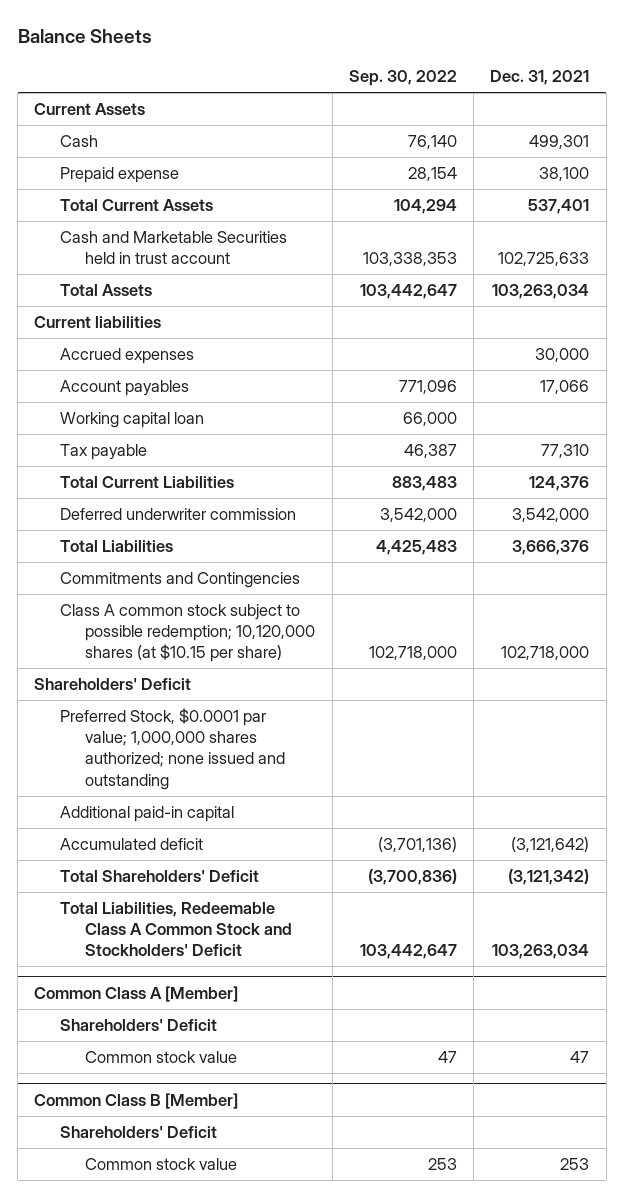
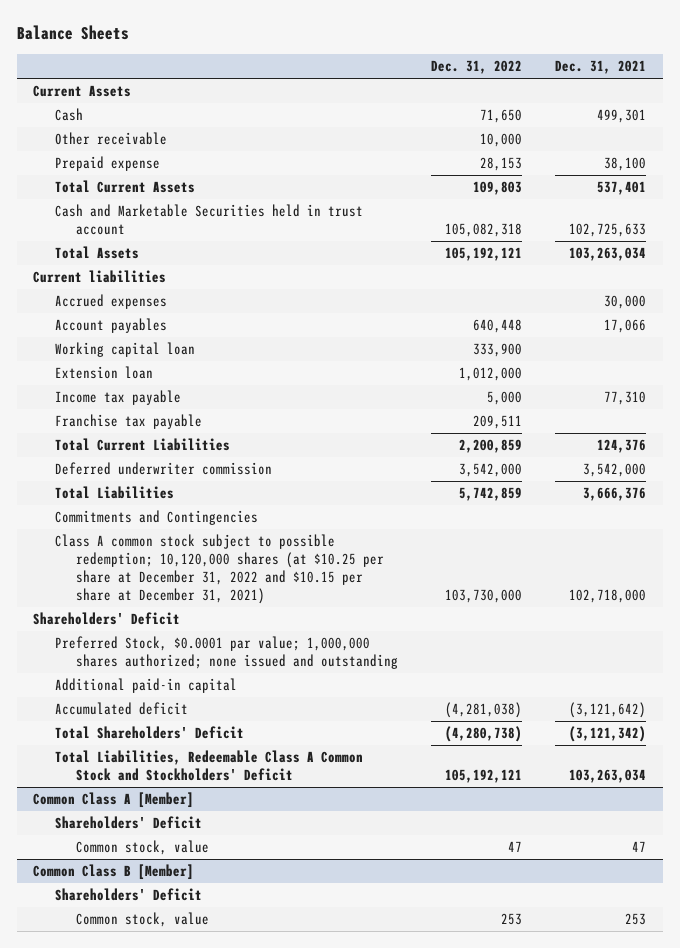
- | Sep. 30, 2022 | Dec. 31, 2021
+ | Dec. 31, 2022 | Dec. 31, 2021
+ Other receivable | 10,000 |
- Tax payable | 46,387 | 77,310
+ Extension loan | 1,012,000 |
+ Income tax payable | 5,000 | 77,310
+ Franchise tax payable | 209,511 |
- Class A common stock subject to possible redemption; 10,120,000 shares (at $10.15 per share) | 102,718,000 | 102,718,000
+ Class A common stock subject to possible redemption; 10,120,000 shares (at $10.25 per share at December 31, 2022 and $10.15 per share at December 31, 2021) | 103,730,000 | 102,718,000
@ Common Class A [Member]
- Common stock value | 47 | 47
+ Common stock, value | 47 | 47
@ Common Class B [Member]
- Common stock value | 253 | 253
+ Common stock, value | 253 | 253

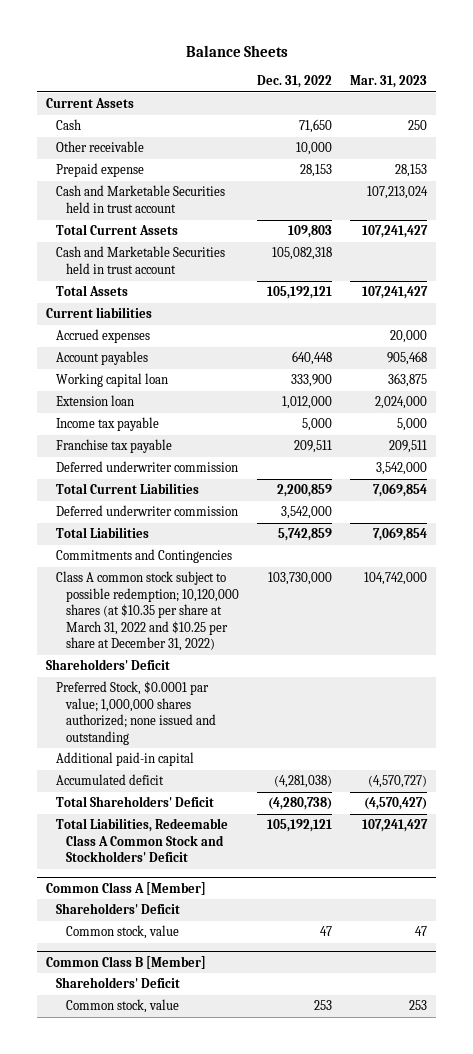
- | Dec. 31, 2022 | Dec. 31, 2021
+ | Dec. 31, 2022 | Mar. 31, 2023
+ Cash and Marketable Securities held in trust account | | 107,213,024
+ Deferred underwriter commission | | 3,542,000
- Class A common stock subject to possible redemption; 10,120,000 shares (at $10.25 per share at December 31, 2022 and $10.15 per share at December 31, 2021) | 103,730,000 | 102,718,000
+ Class A common stock subject to possible redemption; 10,120,000 shares (at $10.35 per share at March 31, 2022 and $10.25 per share at December 31, 2022) | 103,730,000 | 104,742,000

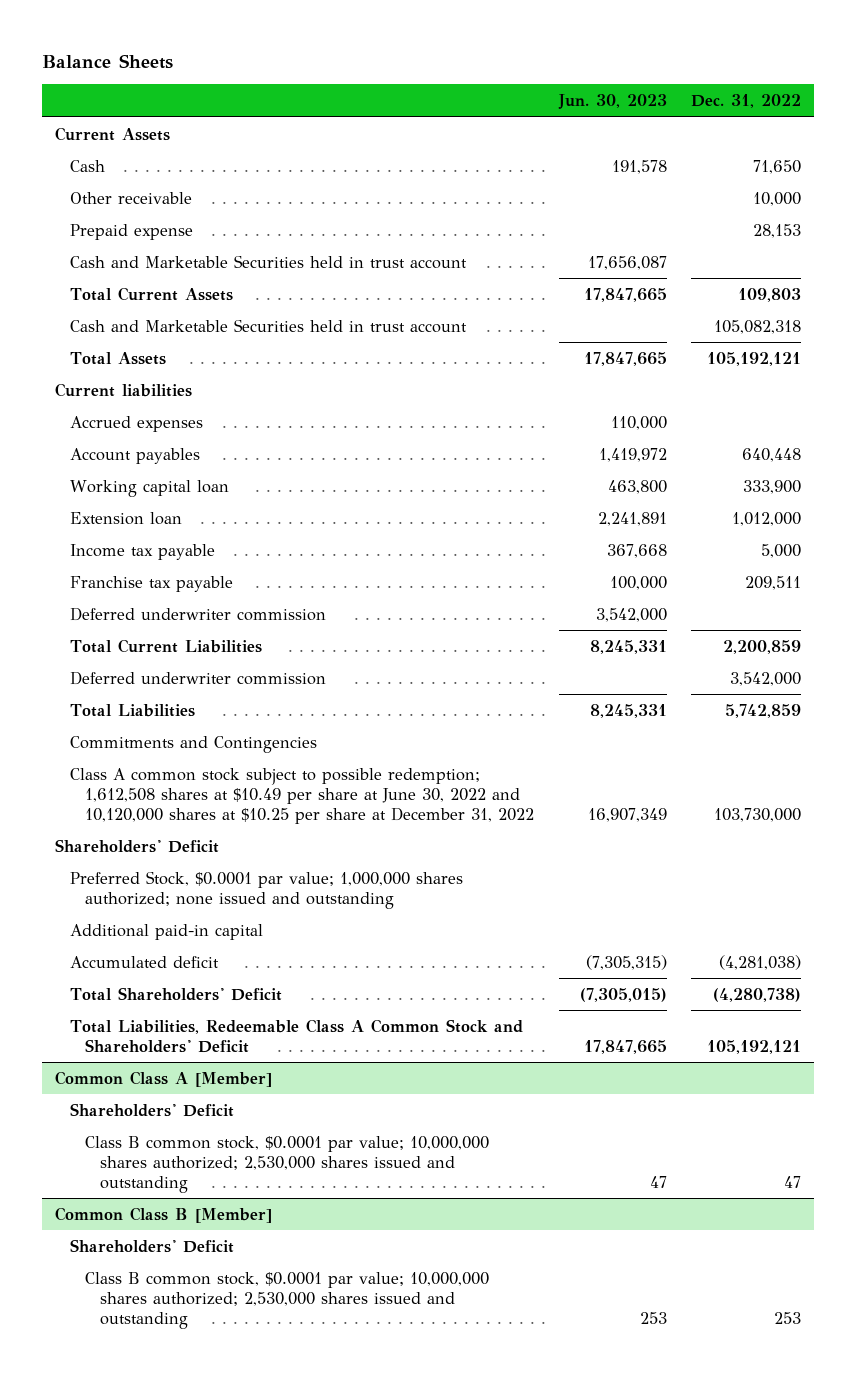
- | Dec. 31, 2022 | Mar. 31, 2023
+ | Jun. 30, 2023 | Dec. 31, 2022
- Class A common stock subject to possible redemption; 10,120,000 shares (at $10.35 per share at March 31, 2022 and $10.25 per share at December 31, 2022) | 103,730,000 | 104,742,000
+ Class A common stock subject to possible redemption; 1,612,508 shares at $10.49 per share at June 30, 2022 and 10,120,000 shares at $10.25 per share at December 31, 2022 | 16,907,349 | 103,730,000
- Total Liabilities, Redeemable Class A Common Stock and Stockholders' Deficit | 105,192,121 | 107,241,427
+ Total Liabilities, Redeemable Class A Common Stock and Shareholders' Deficit | 17,847,665 | 105,192,121
@ Common Class A [Member]
- Common stock, value | 47 | 47
+ Class B common stock, $0.0001 par value; 10,000,000 shares authorized; 2,530,000 shares issued and outstanding | 47 | 47
@ Common Class B [Member]
- Common stock, value | 253 | 253
+ Class B common stock, $0.0001 par value; 10,000,000 shares authorized; 2,530,000 shares issued and outstanding | 253 | 253

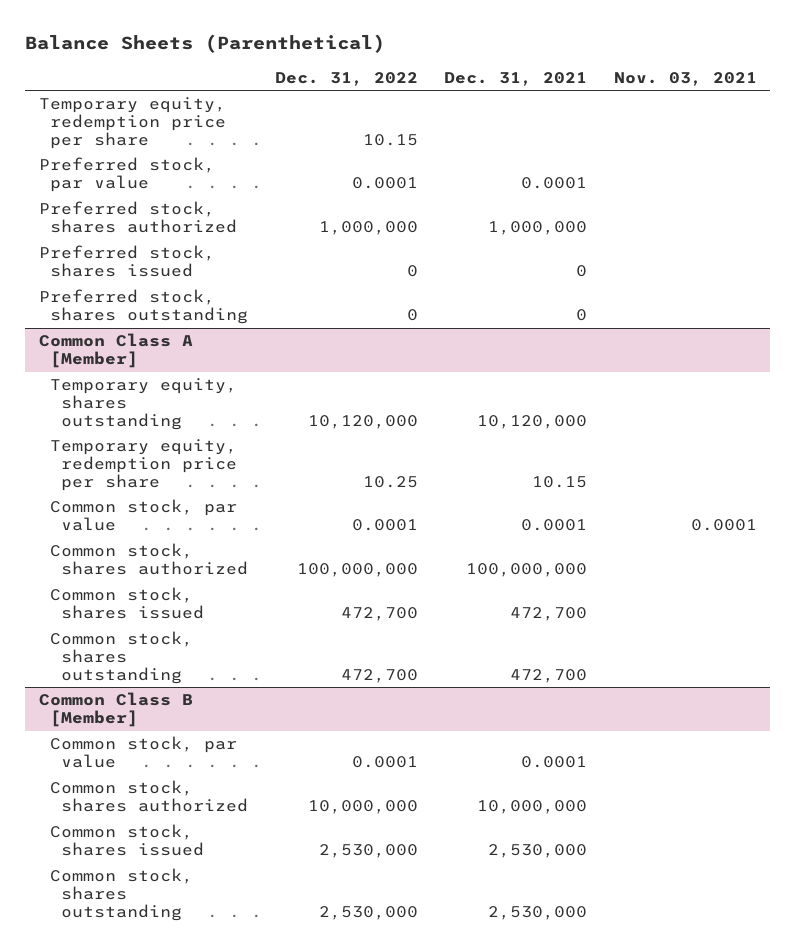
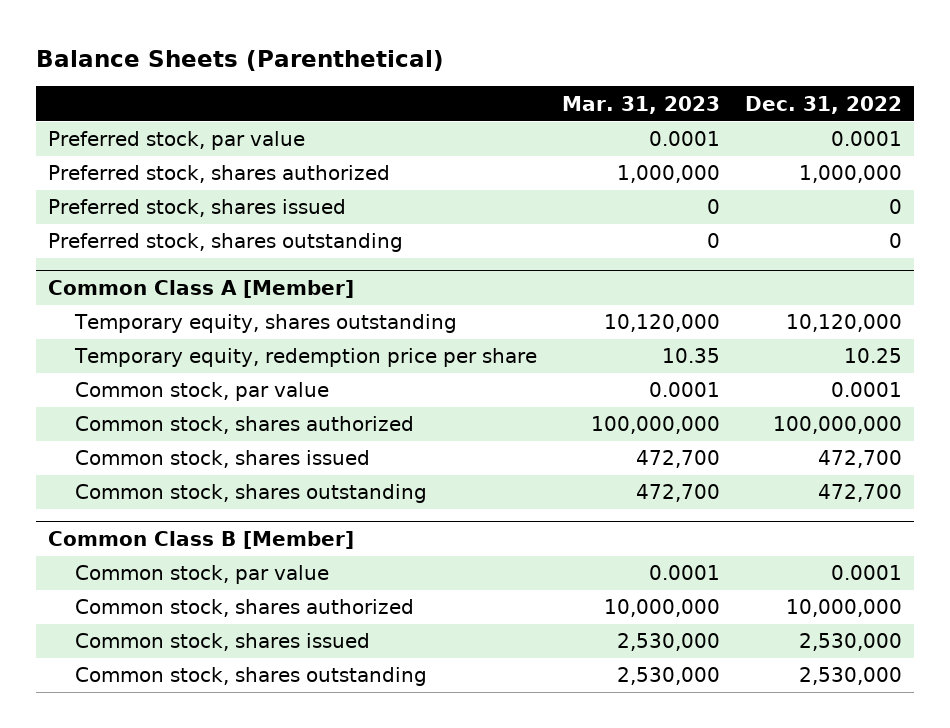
- | Dec. 31, 2022 | Dec. 31, 2021 | Nov. 03, 2021
+ | Mar. 31, 2023 | Dec. 31, 2022
- Temporary equity, redemption price per share | 10.15 | |

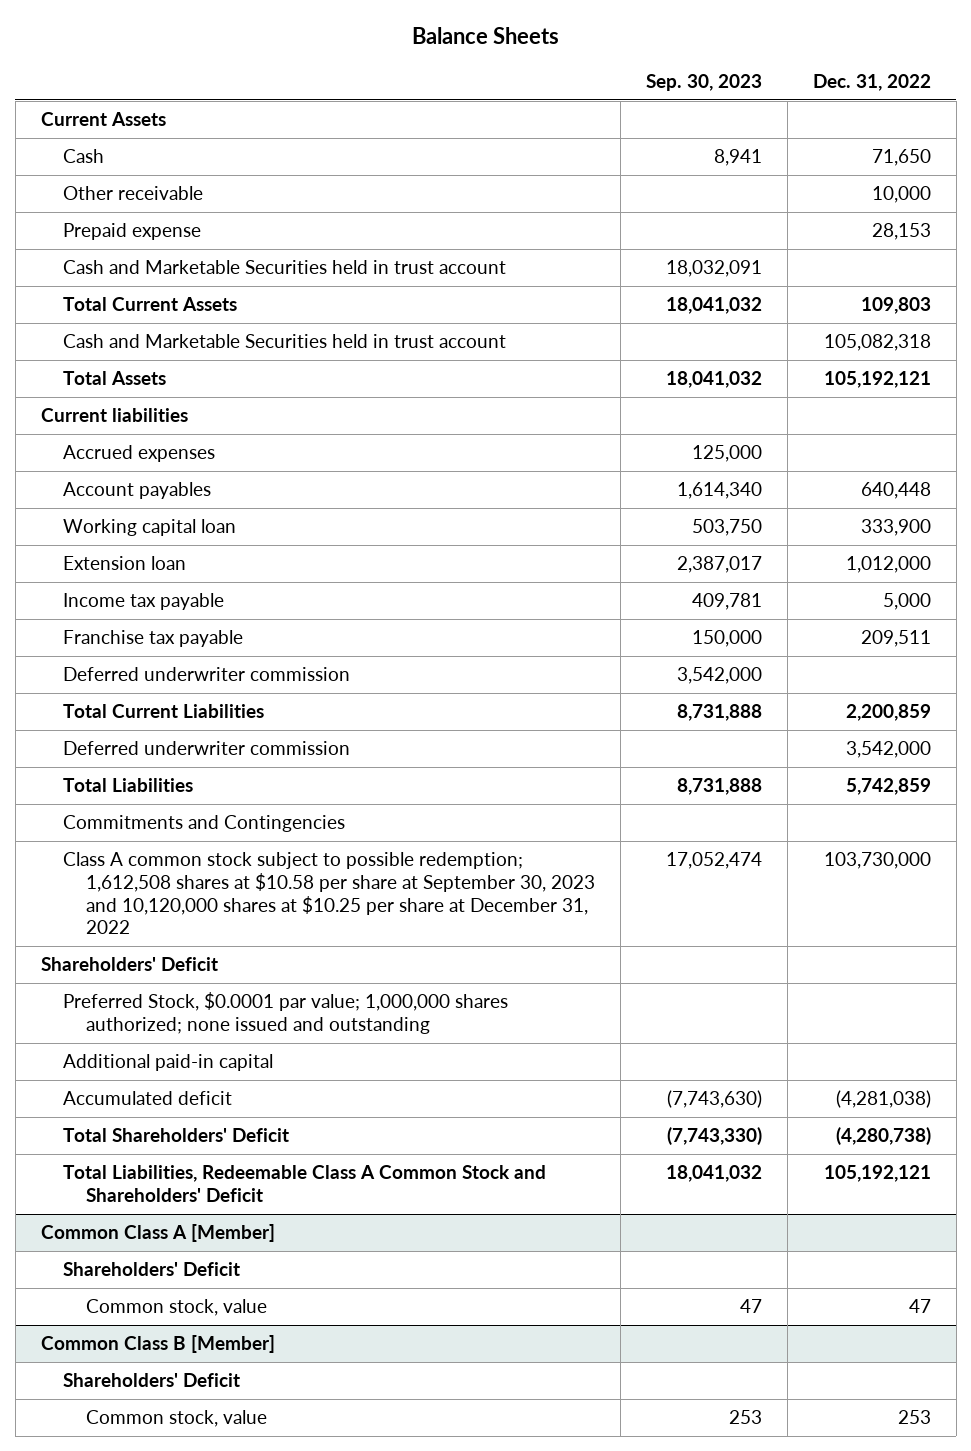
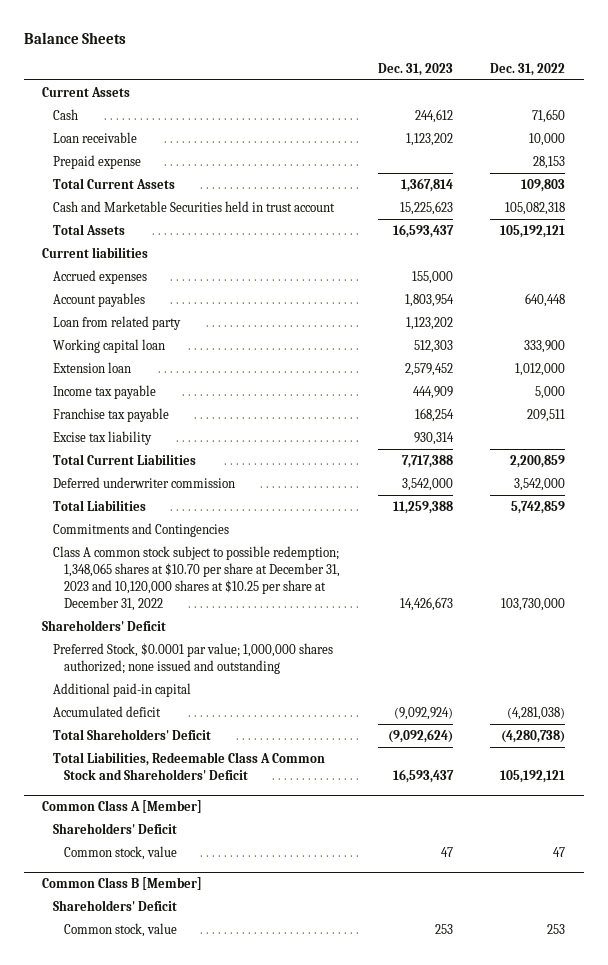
- | Sep. 30, 2023 | Dec. 31, 2022
+ | Dec. 31, 2023 | Dec. 31, 2022
- Other receivable | | 10,000
+ Loan receivable | 1,123,202 | 10,000
- Cash and Marketable Securities held in trust account | 18,032,091 |
+ Loan from related party | 1,123,202 |
- Deferred underwriter commission | 3,542,000 |
+ Excise tax liability | 930,314 |
- Class A common stock subject to possible redemption; 1,612,508 shares at $10.58 per share at September 30, 2023 and 10,120,000 shares at $10.25 per share at December 31, 2022 | 17,052,474 | 103,730,000
+ Class A common stock subject to possible redemption; 1,348,065 shares at $10.70 per share at December 31, 2023 and 10,120,000 shares at $10.25 per share at December 31, 2022 | 14,426,673 | 103,730,000

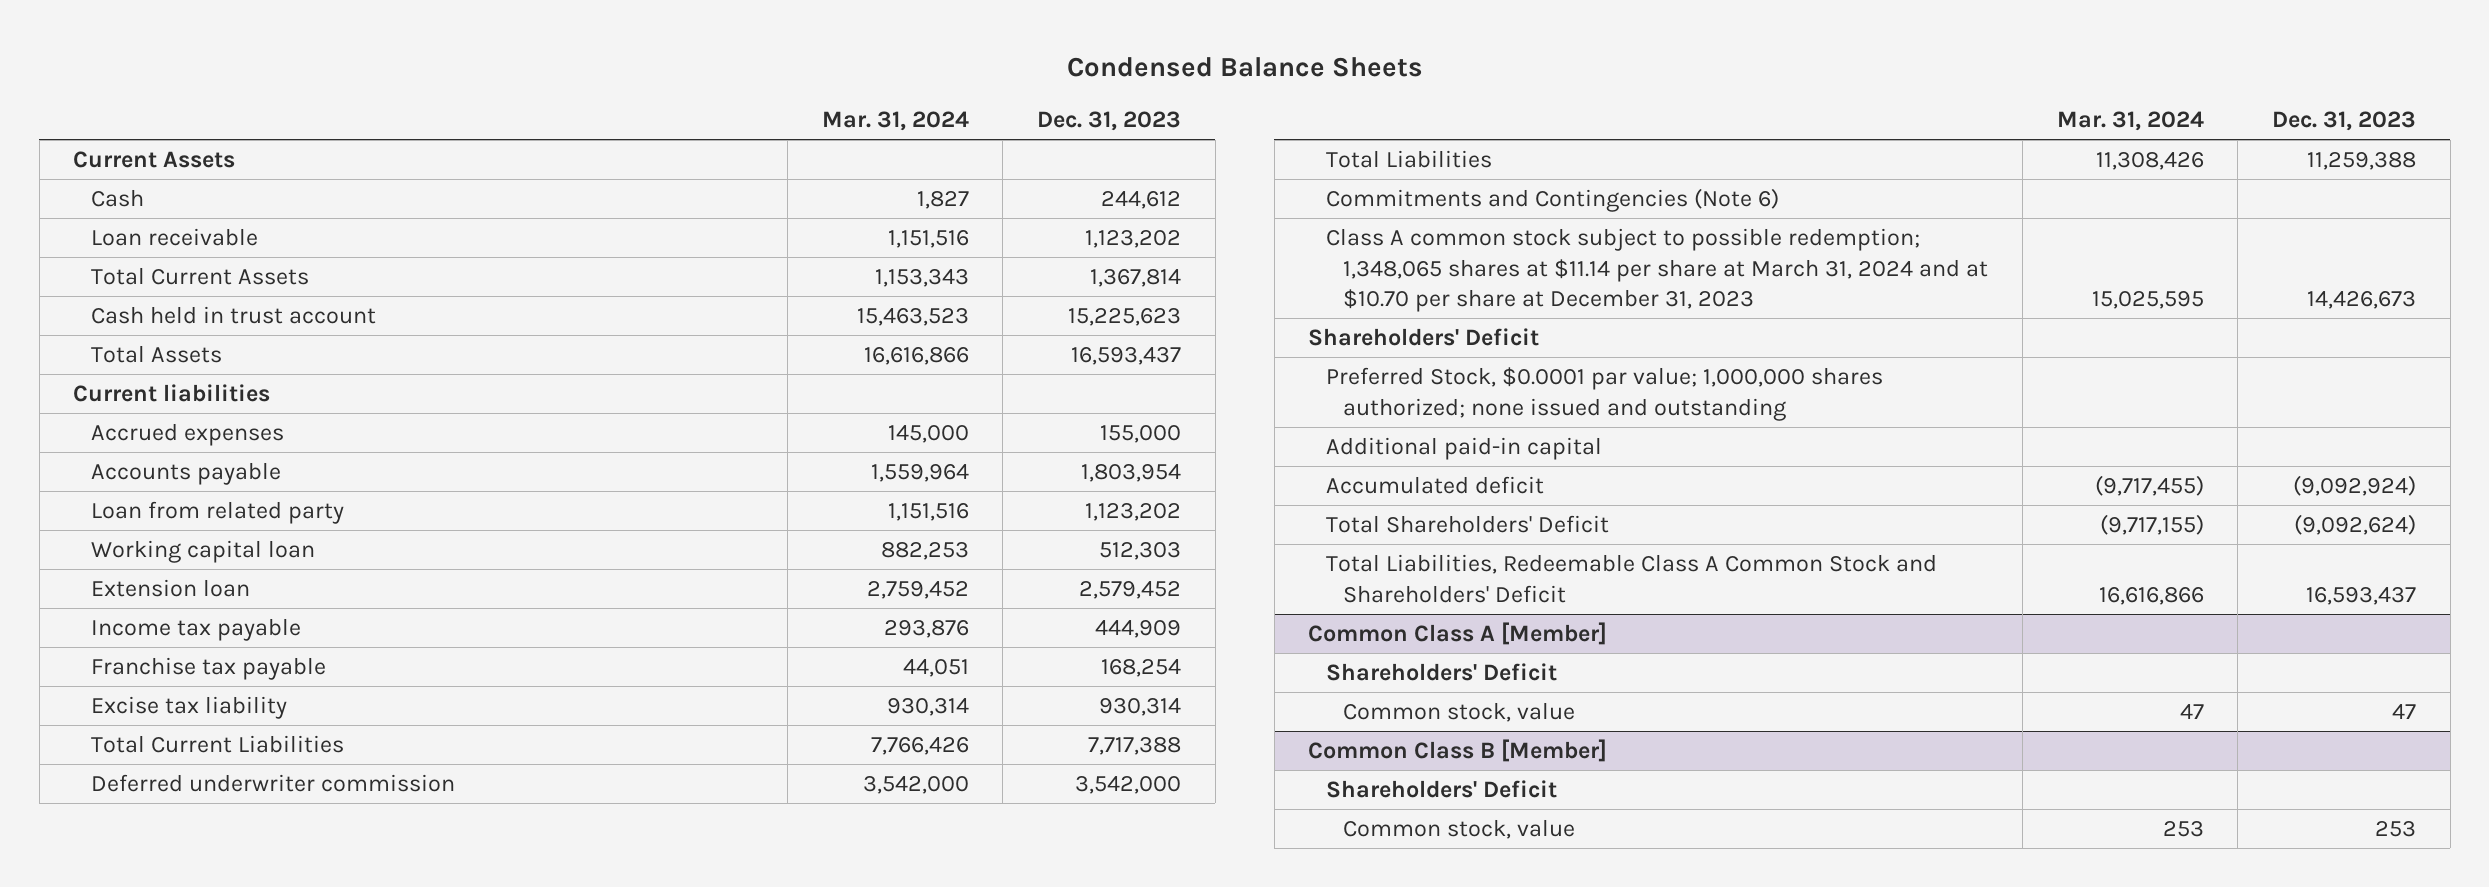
- Balance Sheets
+ Condensed Balance Sheets
- | Dec. 31, 2023 | Dec. 31, 2022
+ | Mar. 31, 2024 | Dec. 31, 2023
- Prepaid expense | | 28,153
- Cash and Marketable Securities held in trust account | 15,225,623 | 105,082,318
+ Cash held in trust account | 15,463,523 | 15,225,623
- Account payables | 1,803,954 | 640,448
+ Accounts payable | 1,559,964 | 1,803,954
- Commitments and Contingencies
- Class A common stock subject to possible redemption; 1,348,065 shares at $10.70 per share at December 31, 2023 and 10,120,000 shares at $10.25 per share at December 31, 2022 | 14,426,673 | 103,730,000
+ Commitments and Contingencies (Note 6)
+ Class A common stock subject to possible redemption; 1,348,065 shares at $11.14 per share at March 31, 2024 and at $10.70 per share at December 31, 2023 | 15,025,595 | 14,426,673

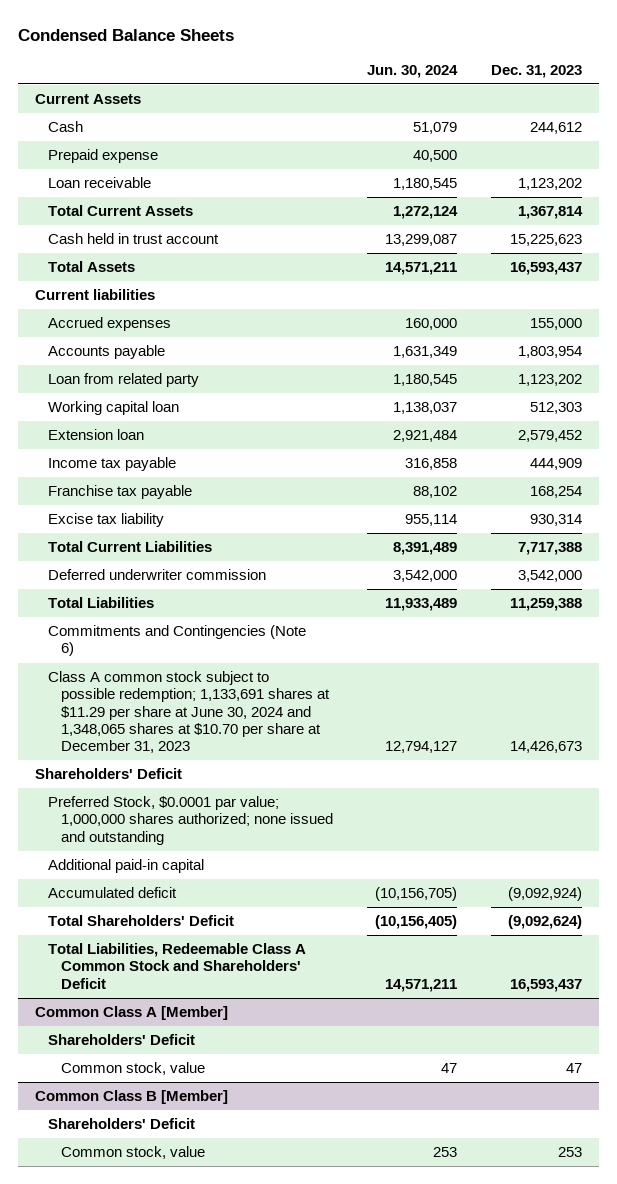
- | Mar. 31, 2024 | Dec. 31, 2023
+ | Jun. 30, 2024 | Dec. 31, 2023
+ Prepaid expense | 40,500 |
- Class A common stock subject to possible redemption; 1,348,065 shares at $11.14 per share at March 31, 2024 and at $10.70 per share at December 31, 2023 | 15,025,595 | 14,426,673
+ Class A common stock subject to possible redemption; 1,133,691 shares at $11.29 per share at June 30, 2024 and 1,348,065 shares at $10.70 per share at December 31, 2023 | 12,794,127 | 14,426,673

